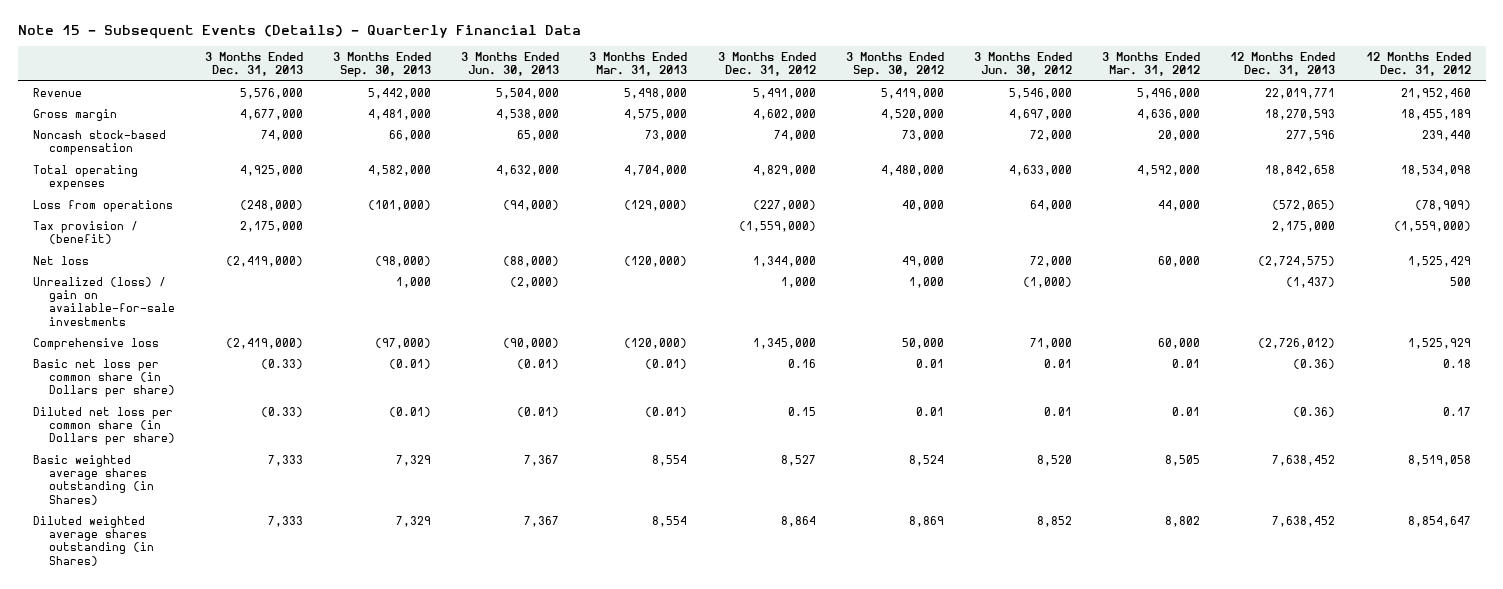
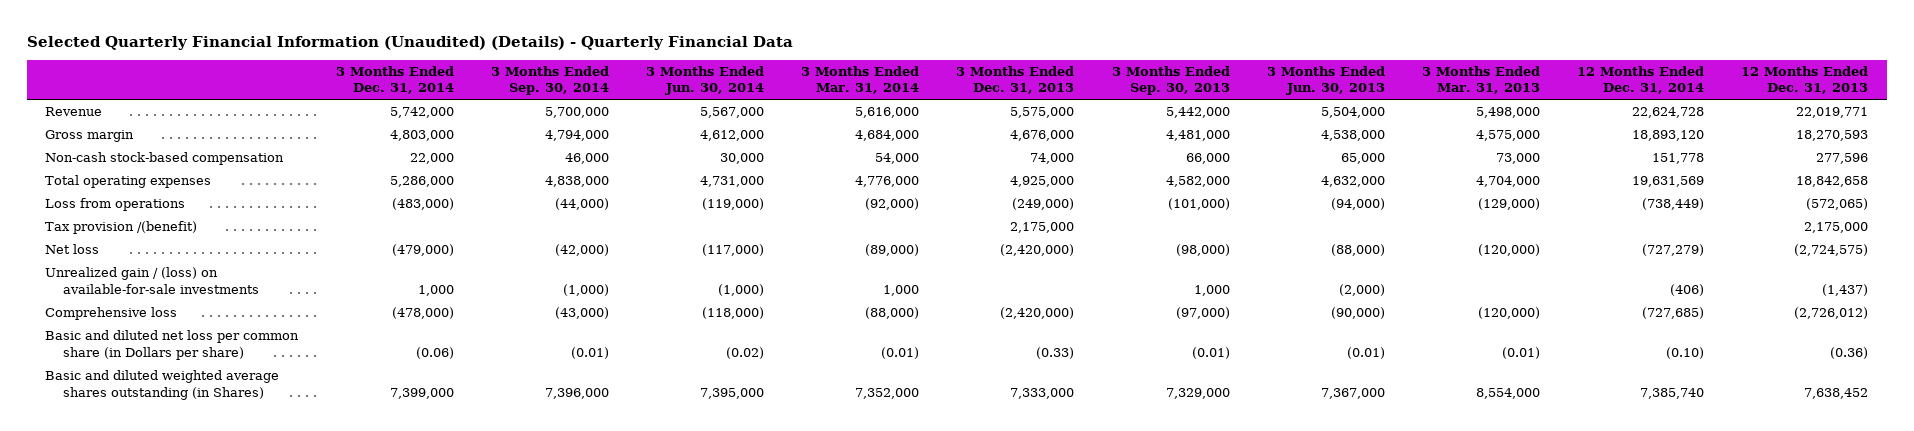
- Note 15 - Subsequent Events (Details) - Quarterly Financial Data
+ Selected Quarterly Financial Information (Unaudited) (Details) - Quarterly Financial Data
- | 3 Months Ended Dec. 31, 2013 | 3 Months Ended Sep. 30, 2013 | 3 Months Ended Jun. 30, 2013 | 3 Months Ended Mar. 31, 2013 | 3 Months Ended Dec. 31, 2012 | 3 Months Ended Sep. 30, 2012 | 3 Months Ended Jun. 30, 2012 | 3 Months Ended Mar. 31, 2012 | 12 Months Ended Dec. 31, 2013 | 12 Months Ended Dec. 31, 2012
+ | 3 Months Ended Dec. 31, 2014 | 3 Months Ended Sep. 30, 2014 | 3 Months Ended Jun. 30, 2014 | 3 Months Ended Mar. 31, 2014 | 3 Months Ended Dec. 31, 2013 | 3 Months Ended Sep. 30, 2013 | 3 Months Ended Jun. 30, 2013 | 3 Months Ended Mar. 31, 2013 | 12 Months Ended Dec. 31, 2014 | 12 Months Ended Dec. 31, 2013
- Revenue | 5,576,000 | 5,442,000 | 5,504,000 | 5,498,000 | 5,491,000 | 5,419,000 | 5,546,000 | 5,496,000 | 22,019,771 | 21,952,460
- Gross margin | 4,677,000 | 4,481,000 | 4,538,000 | 4,575,000 | 4,602,000 | 4,520,000 | 4,697,000 | 4,636,000 | 18,270,593 | 18,455,189
- Noncash stock-based compensation | 74,000 | 66,000 | 65,000 | 73,000 | 74,000 | 73,000 | 72,000 | 20,000 | 277,596 | 239,440
+ Revenue | 5,742,000 | 5,700,000 | 5,567,000 | 5,616,000 | 5,575,000 | 5,442,000 | 5,504,000 | 5,498,000 | 22,624,728 | 22,019,771
+ Gross margin | 4,803,000 | 4,794,000 | 4,612,000 | 4,684,000 | 4,676,000 | 4,481,000 | 4,538,000 | 4,575,000 | 18,893,120 | 18,270,593
+ Non-cash stock-based compensation | 22,000 | 46,000 | 30,000 | 54,000 | 74,000 | 66,000 | 65,000 | 73,000 | 151,778 | 277,596
- Loss from operations | (248,000) | (101,000) | (94,000) | (129,000) | (227,000) | 40,000 | 64,000 | 44,000 | (572,065) | (78,909)
- Tax provision / (benefit) | 2,175,000 | | | | (1,559,000) | | | | 2,175,000 | (1,559,000)
- Net loss | (2,419,000) | (98,000) | (88,000) | (120,000) | 1,344,000 | 49,000 | 72,000 | 60,000 | (2,724,575) | 1,525,429
- Unrealized (loss) / gain on available-for-sale investments | | 1,000 | (2,000) | | 1,000 | 1,000 | (1,000) | | (1,437) | 500
- Comprehensive loss | (2,419,000) | (97,000) | (90,000) | (120,000) | 1,345,000 | 50,000 | 71,000 | 60,000 | (2,726,012) | 1,525,929
- Basic net loss per common share (in Dollars per share) | (0.33) | (0.01) | (0.01) | (0.01) | 0.16 | 0.01 | 0.01 | 0.01 | (0.36) | 0.18
- Diluted net loss per common share (in Dollars per share) | (0.33) | (0.01) | (0.01) | (0.01) | 0.15 | 0.01 | 0.01 | 0.01 | (0.36) | 0.17
- Basic weighted average shares outstanding (in Shares) | 7,333 | 7,329 | 7,367 | 8,554 | 8,527 | 8,524 | 8,520 | 8,505 | 7,638,452 | 8,519,058
- Diluted weighted average shares outstanding (in Shares) | 7,333 | 7,329 | 7,367 | 8,554 | 8,864 | 8,869 | 8,852 | 8,802 | 7,638,452 | 8,854,647
+ Loss from operations | (483,000) | (44,000) | (119,000) | (92,000) | (249,000) | (101,000) | (94,000) | (129,000) | (738,449) | (572,065)
+ Tax provision /(benefit) | | | | | 2,175,000 | | | | | 2,175,000
+ Net loss | (479,000) | (42,000) | (117,000) | (89,000) | (2,420,000) | (98,000) | (88,000) | (120,000) | (727,279) | (2,724,575)
+ Unrealized gain / (loss) on available-for-sale investments | 1,000 | (1,000) | (1,000) | 1,000 | | 1,000 | (2,000) | | (406) | (1,437)
+ Comprehensive loss | (478,000) | (43,000) | (118,000) | (88,000) | (2,420,000) | (97,000) | (90,000) | (120,000) | (727,685) | (2,726,012)
+ Basic and diluted net loss per common share (in Dollars per share) | (0.06) | (0.01) | (0.02) | (0.01) | (0.33) | (0.01) | (0.01) | (0.01) | (0.10) | (0.36)
+ Basic and diluted weighted average shares outstanding (in Shares) | 7,399,000 | 7,396,000 | 7,395,000 | 7,352,000 | 7,333,000 | 7,329,000 | 7,367,000 | 8,554,000 | 7,385,740 | 7,638,452

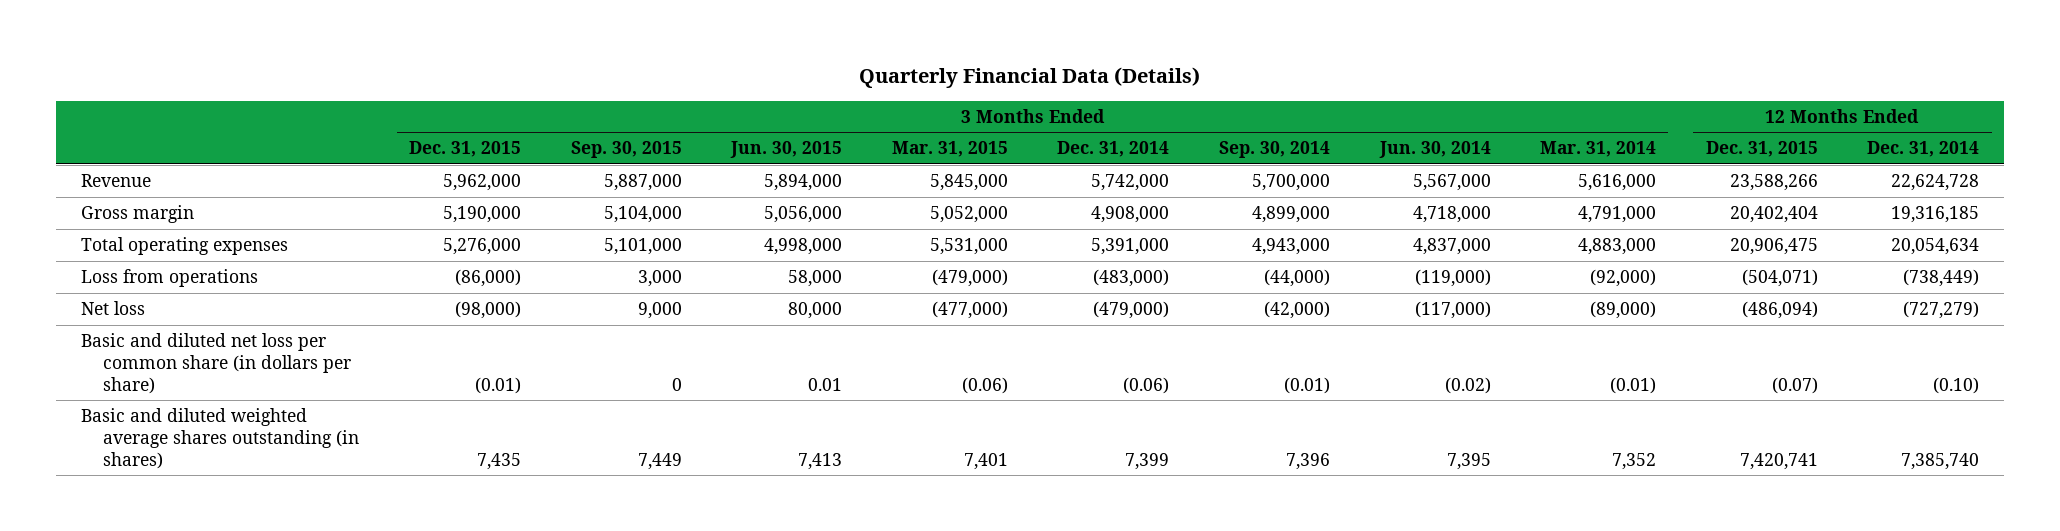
- Selected Quarterly Financial Information (Unaudited) (Details) - Quarterly Financial Data
+ Quarterly Financial Data (Details)
- | 3 Months Ended Dec. 31, 2014 | 3 Months Ended Sep. 30, 2014 | 3 Months Ended Jun. 30, 2014 | 3 Months Ended Mar. 31, 2014 | 3 Months Ended Dec. 31, 2013 | 3 Months Ended Sep. 30, 2013 | 3 Months Ended Jun. 30, 2013 | 3 Months Ended Mar. 31, 2013 | 12 Months Ended Dec. 31, 2014 | 12 Months Ended Dec. 31, 2013
+ | 3 Months Ended Dec. 31, 2015 | 3 Months Ended Sep. 30, 2015 | 3 Months Ended Jun. 30, 2015 | 3 Months Ended Mar. 31, 2015 | 3 Months Ended Dec. 31, 2014 | 3 Months Ended Sep. 30, 2014 | 3 Months Ended Jun. 30, 2014 | 3 Months Ended Mar. 31, 2014 | 12 Months Ended Dec. 31, 2015 | 12 Months Ended Dec. 31, 2014
- Gross margin | 4,803,000 | 4,794,000 | 4,612,000 | 4,684,000 | 4,676,000 | 4,481,000 | 4,538,000 | 4,575,000 | 18,893,120 | 18,270,593
- Non-cash stock-based compensation | 22,000 | 46,000 | 30,000 | 54,000 | 74,000 | 66,000 | 65,000 | 73,000 | 151,778 | 277,596
- Total operating expenses | 5,286,000 | 4,838,000 | 4,731,000 | 4,776,000 | 4,925,000 | 4,582,000 | 4,632,000 | 4,704,000 | 19,631,569 | 18,842,658
+ Gross margin | 5,190,000 | 5,104,000 | 5,056,000 | 5,052,000 | 4,908,000 | 4,899,000 | 4,718,000 | 4,791,000 | 20,402,404 | 19,316,185
+ Total operating expenses | 5,276,000 | 5,101,000 | 4,998,000 | 5,531,000 | 5,391,000 | 4,943,000 | 4,837,000 | 4,883,000 | 20,906,475 | 20,054,634
- Tax provision /(benefit) | | | | | 2,175,000 | | | | | 2,175,000
- Unrealized gain / (loss) on available-for-sale investments | 1,000 | (1,000) | (1,000) | 1,000 | | 1,000 | (2,000) | | (406) | (1,437)
- Comprehensive loss | (478,000) | (43,000) | (118,000) | (88,000) | (2,420,000) | (97,000) | (90,000) | (120,000) | (727,685) | (2,726,012)
- Basic and diluted net loss per common share (in Dollars per share) | (0.06) | (0.01) | (0.02) | (0.01) | (0.33) | (0.01) | (0.01) | (0.01) | (0.10) | (0.36)
- Basic and diluted weighted average shares outstanding (in Shares) | 7,399,000 | 7,396,000 | 7,395,000 | 7,352,000 | 7,333,000 | 7,329,000 | 7,367,000 | 8,554,000 | 7,385,740 | 7,638,452
+ Basic and diluted net loss per common share (in dollars per share) | (0.01) | 0 | 0.01 | (0.06) | (0.06) | (0.01) | (0.02) | (0.01) | (0.07) | (0.10)
+ Basic and diluted weighted average shares outstanding (in shares) | 7,435 | 7,449 | 7,413 | 7,401 | 7,399 | 7,396 | 7,395 | 7,352 | 7,420,741 | 7,385,740

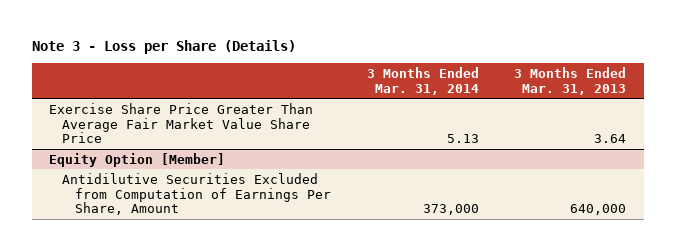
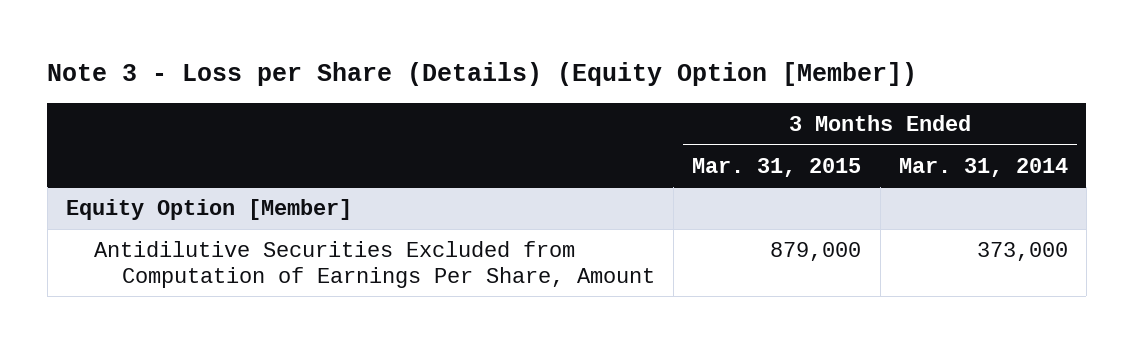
- Note 3 - Loss per Share (Details)
+ Note 3 - Loss per Share (Details) (Equity Option [Member])
- | 3 Months Ended Mar. 31, 2014 | 3 Months Ended Mar. 31, 2013
+ | 3 Months Ended Mar. 31, 2015 | 3 Months Ended Mar. 31, 2014
- Exercise Share Price Greater Than Average Fair Market Value Share Price | 5.13 | 3.64

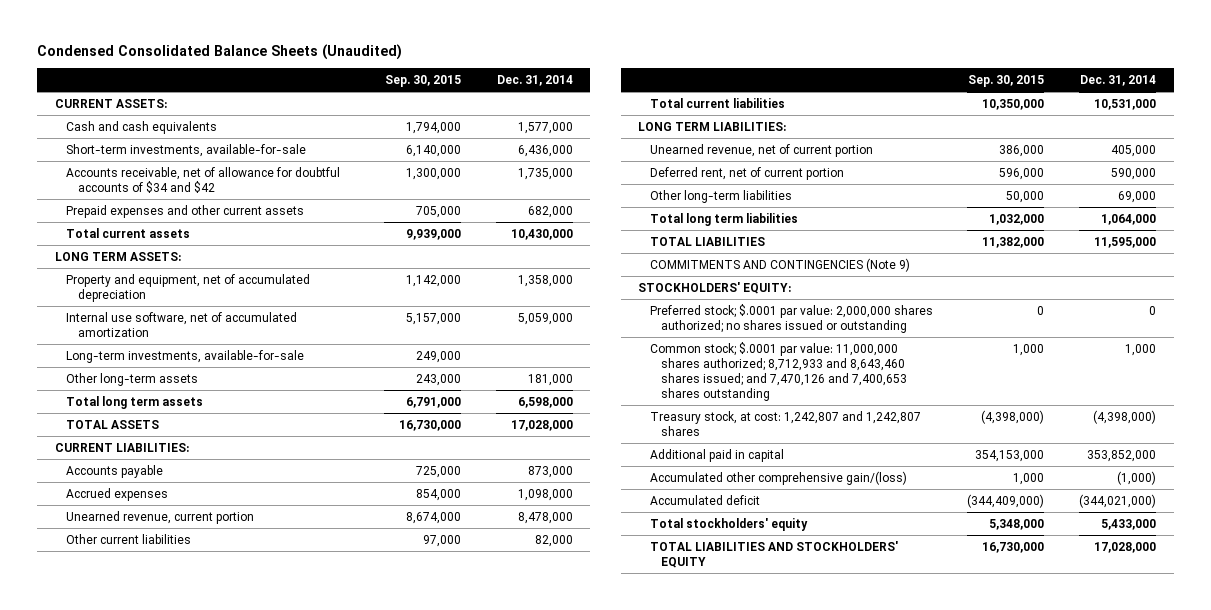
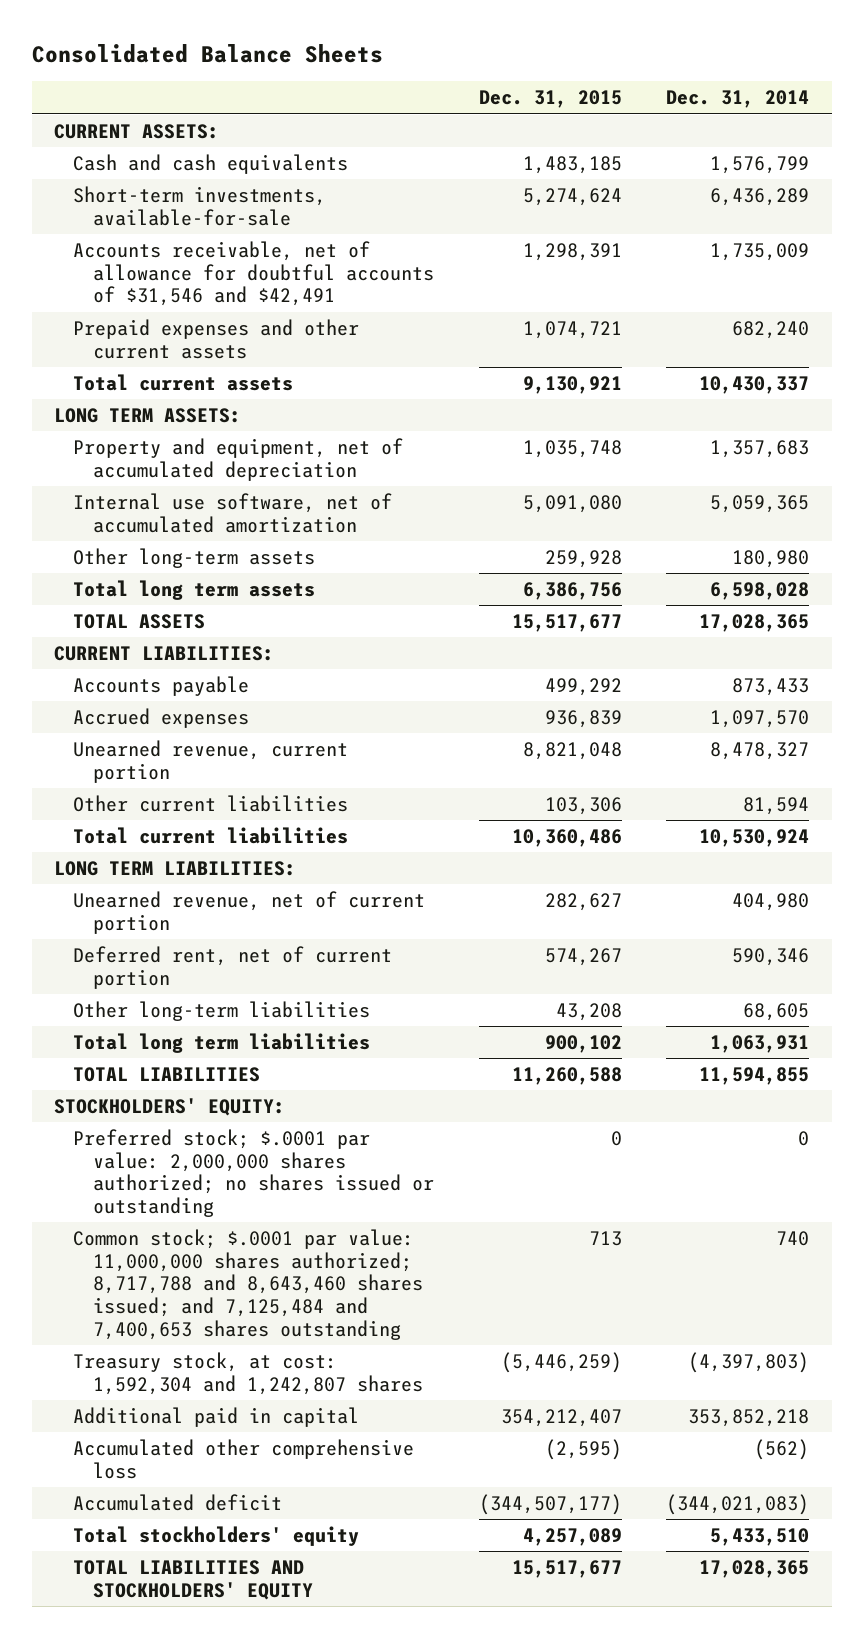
- Condensed Consolidated Balance Sheets (Unaudited)
+ Consolidated Balance Sheets
- | Sep. 30, 2015 | Dec. 31, 2014
+ | Dec. 31, 2015 | Dec. 31, 2014
- Cash and cash equivalents | 1,794,000 | 1,577,000
- Short-term investments, available-for-sale | 6,140,000 | 6,436,000
- Accounts receivable, net of allowance for doubtful accounts of $34 and $42 | 1,300,000 | 1,735,000
- Prepaid expenses and other current assets | 705,000 | 682,000
- Total current assets | 9,939,000 | 10,430,000
+ Cash and cash equivalents | 1,483,185 | 1,576,799
+ Short-term investments, available-for-sale | 5,274,624 | 6,436,289
+ Accounts receivable, net of allowance for doubtful accounts of $31,546 and $42,491 | 1,298,391 | 1,735,009
+ Prepaid expenses and other current assets | 1,074,721 | 682,240
+ Total current assets | 9,130,921 | 10,430,337
- Property and equipment, net of accumulated depreciation | 1,142,000 | 1,358,000
- Internal use software, net of accumulated amortization | 5,157,000 | 5,059,000
- Long-term investments, available-for-sale | 249,000 |
- Other long-term assets | 243,000 | 181,000
- Total long term assets | 6,791,000 | 6,598,000
- TOTAL ASSETS | 16,730,000 | 17,028,000
+ Property and equipment, net of accumulated depreciation | 1,035,748 | 1,357,683
+ Internal use software, net of accumulated amortization | 5,091,080 | 5,059,365
+ Other long-term assets | 259,928 | 180,980
+ Total long term assets | 6,386,756 | 6,598,028
+ TOTAL ASSETS | 15,517,677 | 17,028,365
- Accounts payable | 725,000 | 873,000
- Accrued expenses | 854,000 | 1,098,000
- Unearned revenue, current portion | 8,674,000 | 8,478,000
- Other current liabilities | 97,000 | 82,000
- Total current liabilities | 10,350,000 | 10,531,000
+ Accounts payable | 499,292 | 873,433
+ Accrued expenses | 936,839 | 1,097,570
+ Unearned revenue, current portion | 8,821,048 | 8,478,327
+ Other current liabilities | 103,306 | 81,594
+ Total current liabilities | 10,360,486 | 10,530,924
- Unearned revenue, net of current portion | 386,000 | 405,000
- Deferred rent, net of current portion | 596,000 | 590,000
- Other long-term liabilities | 50,000 | 69,000
- Total long term liabilities | 1,032,000 | 1,064,000
- TOTAL LIABILITIES | 11,382,000 | 11,595,000
- COMMITMENTS AND CONTINGENCIES (Note 9)
+ Unearned revenue, net of current portion | 282,627 | 404,980
+ Deferred rent, net of current portion | 574,267 | 590,346
+ Other long-term liabilities | 43,208 | 68,605
+ Total long term liabilities | 900,102 | 1,063,931
+ TOTAL LIABILITIES | 11,260,588 | 11,594,855
- Common stock; $.0001 par value: 11,000,000 shares authorized; 8,712,933 and 8,643,460 shares issued; and 7,470,126 and 7,400,653 shares outstanding | 1,000 | 1,000
- Treasury stock, at cost: 1,242,807 and 1,242,807 shares | (4,398,000) | (4,398,000)
- Additional paid in capital | 354,153,000 | 353,852,000
- Accumulated other comprehensive gain/(loss) | 1,000 | (1,000)
- Accumulated deficit | (344,409,000) | (344,021,000)
- Total stockholders' equity | 5,348,000 | 5,433,000
- TOTAL LIABILITIES AND STOCKHOLDERS' EQUITY | 16,730,000 | 17,028,000
+ Common stock; $.0001 par value: 11,000,000 shares authorized; 8,717,788 and 8,643,460 shares issued; and 7,125,484 and 7,400,653 shares outstanding | 713 | 740
+ Treasury stock, at cost: 1,592,304 and 1,242,807 shares | (5,446,259) | (4,397,803)
+ Additional paid in capital | 354,212,407 | 353,852,218
+ Accumulated other comprehensive loss | (2,595) | (562)
+ Accumulated deficit | (344,507,177) | (344,021,083)
+ Total stockholders' equity | 4,257,089 | 5,433,510
+ TOTAL LIABILITIES AND STOCKHOLDERS' EQUITY | 15,517,677 | 17,028,365

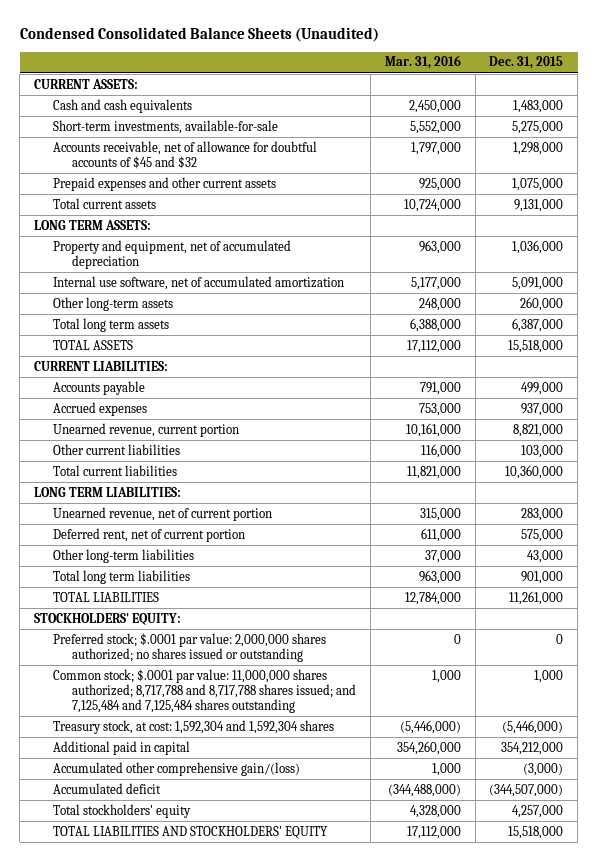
- Consolidated Balance Sheets
+ Condensed Consolidated Balance Sheets (Unaudited)
- | Dec. 31, 2015 | Dec. 31, 2014
+ | Mar. 31, 2016 | Dec. 31, 2015
- Cash and cash equivalents | 1,483,185 | 1,576,799
- Short-term investments, available-for-sale | 5,274,624 | 6,436,289
- Accounts receivable, net of allowance for doubtful accounts of $31,546 and $42,491 | 1,298,391 | 1,735,009
- Prepaid expenses and other current assets | 1,074,721 | 682,240
- Total current assets | 9,130,921 | 10,430,337
+ Cash and cash equivalents | 2,450,000 | 1,483,000
+ Short-term investments, available-for-sale | 5,552,000 | 5,275,000
+ Accounts receivable, net of allowance for doubtful accounts of $45 and $32 | 1,797,000 | 1,298,000
+ Prepaid expenses and other current assets | 925,000 | 1,075,000
+ Total current assets | 10,724,000 | 9,131,000
- Property and equipment, net of accumulated depreciation | 1,035,748 | 1,357,683
- Internal use software, net of accumulated amortization | 5,091,080 | 5,059,365
- Other long-term assets | 259,928 | 180,980
- Total long term assets | 6,386,756 | 6,598,028
- TOTAL ASSETS | 15,517,677 | 17,028,365
+ Property and equipment, net of accumulated depreciation | 963,000 | 1,036,000
+ Internal use software, net of accumulated amortization | 5,177,000 | 5,091,000
+ Other long-term assets | 248,000 | 260,000
+ Total long term assets | 6,388,000 | 6,387,000
+ TOTAL ASSETS | 17,112,000 | 15,518,000
- Accounts payable | 499,292 | 873,433
- Accrued expenses | 936,839 | 1,097,570
- Unearned revenue, current portion | 8,821,048 | 8,478,327
- Other current liabilities | 103,306 | 81,594
- Total current liabilities | 10,360,486 | 10,530,924
+ Accounts payable | 791,000 | 499,000
+ Accrued expenses | 753,000 | 937,000
+ Unearned revenue, current portion | 10,161,000 | 8,821,000
+ Other current liabilities | 116,000 | 103,000
+ Total current liabilities | 11,821,000 | 10,360,000
- Unearned revenue, net of current portion | 282,627 | 404,980
- Deferred rent, net of current portion | 574,267 | 590,346
- Other long-term liabilities | 43,208 | 68,605
- Total long term liabilities | 900,102 | 1,063,931
- TOTAL LIABILITIES | 11,260,588 | 11,594,855
+ Unearned revenue, net of current portion | 315,000 | 283,000
+ Deferred rent, net of current portion | 611,000 | 575,000
+ Other long-term liabilities | 37,000 | 43,000
+ Total long term liabilities | 963,000 | 901,000
+ TOTAL LIABILITIES | 12,784,000 | 11,261,000
- Common stock; $.0001 par value: 11,000,000 shares authorized; 8,717,788 and 8,643,460 shares issued; and 7,125,484 and 7,400,653 shares outstanding | 713 | 740
- Treasury stock, at cost: 1,592,304 and 1,242,807 shares | (5,446,259) | (4,397,803)
- Additional paid in capital | 354,212,407 | 353,852,218
- Accumulated other comprehensive loss | (2,595) | (562)
- Accumulated deficit | (344,507,177) | (344,021,083)
- Total stockholders' equity | 4,257,089 | 5,433,510
- TOTAL LIABILITIES AND STOCKHOLDERS' EQUITY | 15,517,677 | 17,028,365
+ Common stock; $.0001 par value: 11,000,000 shares authorized; 8,717,788 and 8,717,788 shares issued; and 7,125,484 and 7,125,484 shares outstanding | 1,000 | 1,000
+ Treasury stock, at cost: 1,592,304 and 1,592,304 shares | (5,446,000) | (5,446,000)
+ Additional paid in capital | 354,260,000 | 354,212,000
+ Accumulated other comprehensive gain/(loss) | 1,000 | (3,000)
+ Accumulated deficit | (344,488,000) | (344,507,000)
+ Total stockholders' equity | 4,328,000 | 4,257,000
+ TOTAL LIABILITIES AND STOCKHOLDERS' EQUITY | 17,112,000 | 15,518,000

